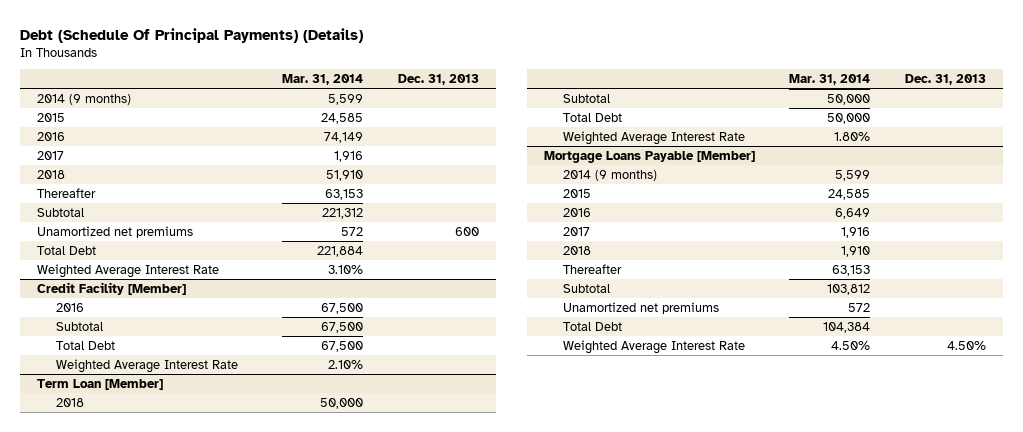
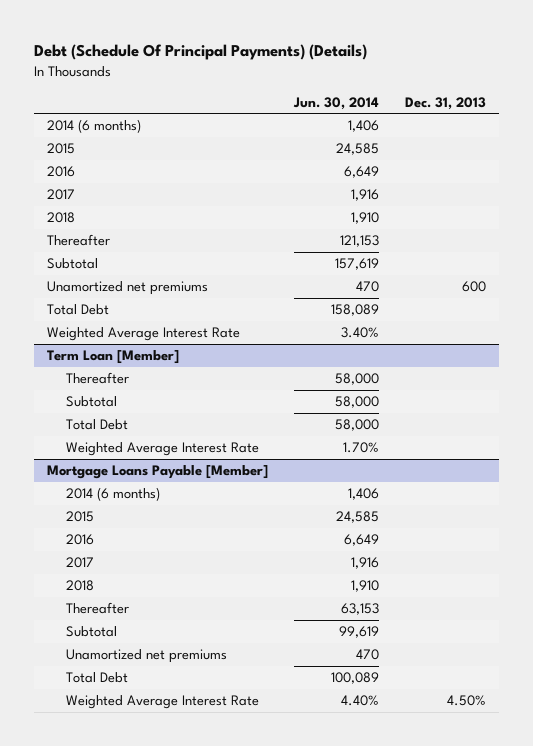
- | Mar. 31, 2014 | Dec. 31, 2013
+ | Jun. 30, 2014 | Dec. 31, 2013
- 2014 (9 months) | 5,599 |
+ 2014 (6 months) | 1,406 |
- Credit Facility [Member]
- 2016 | 67,500 |
- Subtotal | 67,500 |
- Total Debt | 67,500 |
- Weighted Average Interest Rate | 2.10% |
@ Term Loan [Member]
- 2018 | 50,000 |
+ Thereafter | 58,000 |
@ Mortgage Loans Payable [Member]
- 2014 (9 months) | 5,599 |
+ 2014 (6 months) | 1,406 |

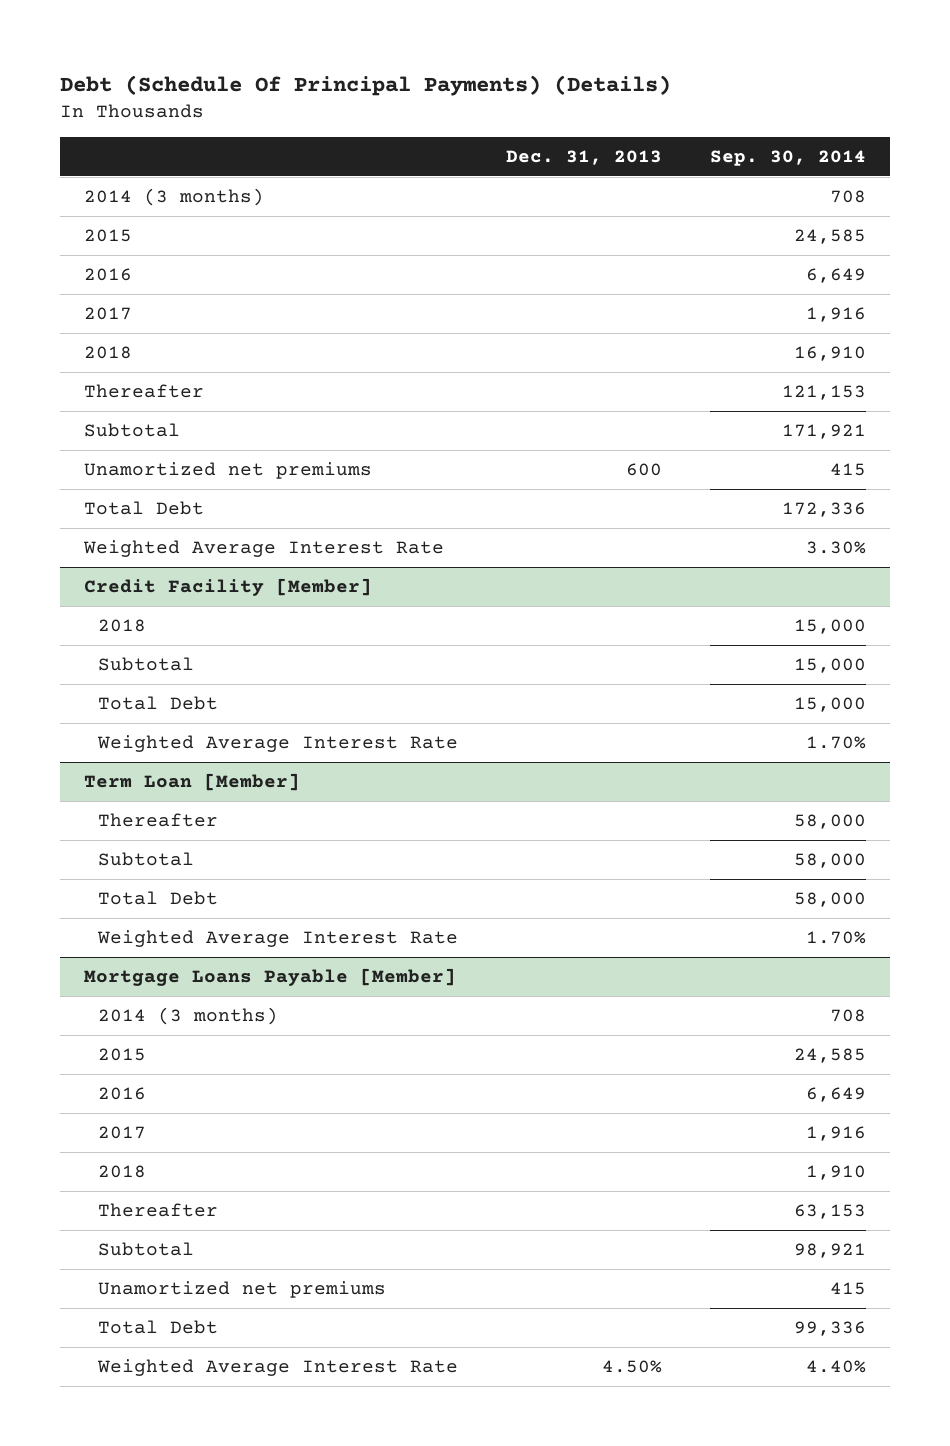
- | Jun. 30, 2014 | Dec. 31, 2013
+ | Dec. 31, 2013 | Sep. 30, 2014
- 2014 (6 months) | 1,406 |
+ 2014 (3 months) | | 708
+ Credit Facility [Member]
+ 2018 | | 15,000
+ Subtotal | | 15,000
+ Total Debt | | 15,000
+ Weighted Average Interest Rate | | 1.70%
@ Mortgage Loans Payable [Member]
- 2014 (6 months) | 1,406 |
+ 2014 (3 months) | | 708

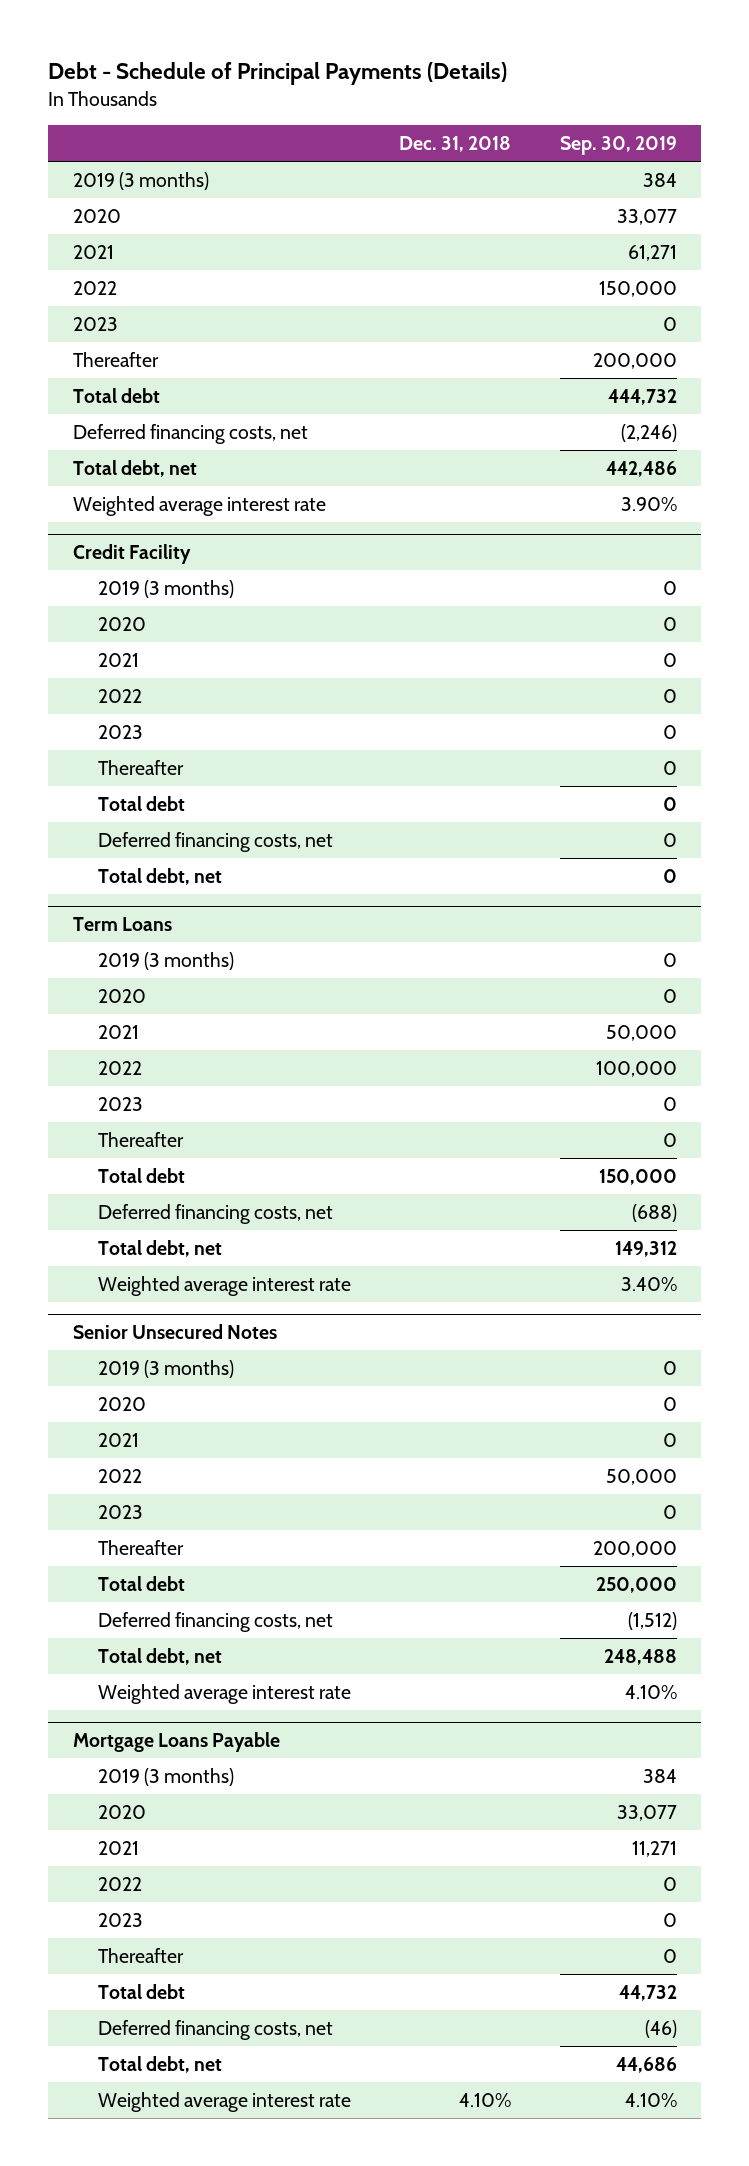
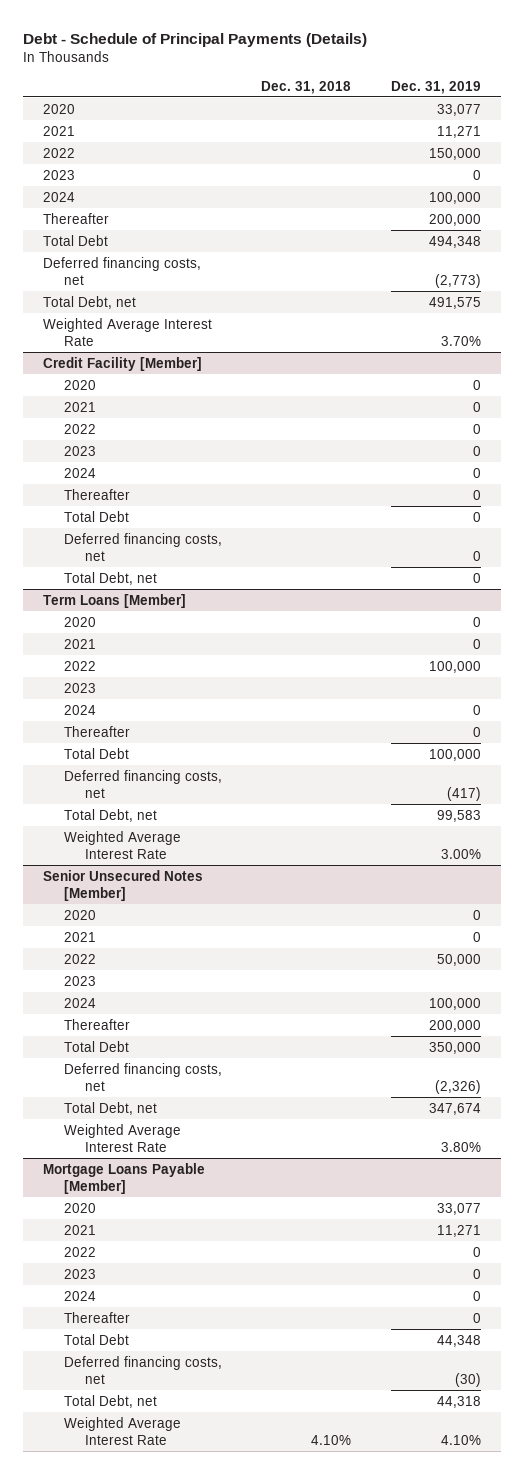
- | Dec. 31, 2018 | Sep. 30, 2019
+ | Dec. 31, 2018 | Dec. 31, 2019
- 2019 (3 months) | | 384
+ 2024 | | 100,000
- Total debt | | 444,732
+ Total Debt | | 494,348
- Total debt, net | | 442,486
- Weighted average interest rate | | 3.90%
- Credit Facility
- 2019 (3 months) | | 0
+ Total Debt, net | | 491,575
+ Weighted Average Interest Rate | | 3.70%
+ Credit Facility [Member]
+ 2024 | | 0
- Total debt | | 0
+ Total Debt | | 0
- Total debt, net | | 0
- Term Loans
- 2019 (3 months) | | 0
+ Total Debt, net | | 0
+ Term Loans [Member]
+ 2024 | | 0
- Total debt | | 150,000
+ Total Debt | | 100,000
- Total debt, net | | 149,312
- Weighted average interest rate | | 3.40%
- Senior Unsecured Notes
- 2019 (3 months) | | 0
+ Total Debt, net | | 99,583
+ Weighted Average Interest Rate | | 3.00%
+ Senior Unsecured Notes [Member]
+ 2024 | | 100,000
- Total debt | | 250,000
+ Total Debt | | 350,000
- Total debt, net | | 248,488
- Weighted average interest rate | | 4.10%
- Mortgage Loans Payable
- 2019 (3 months) | | 384
+ Total Debt, net | | 347,674
+ Weighted Average Interest Rate | | 3.80%
+ Mortgage Loans Payable [Member]
+ 2024 | | 0
- Total debt | | 44,732
+ Total Debt | | 44,348
- Total debt, net | | 44,686
- Weighted average interest rate | 4.10% | 4.10%
+ Total Debt, net | | 44,318
+ Weighted Average Interest Rate | 4.10% | 4.10%

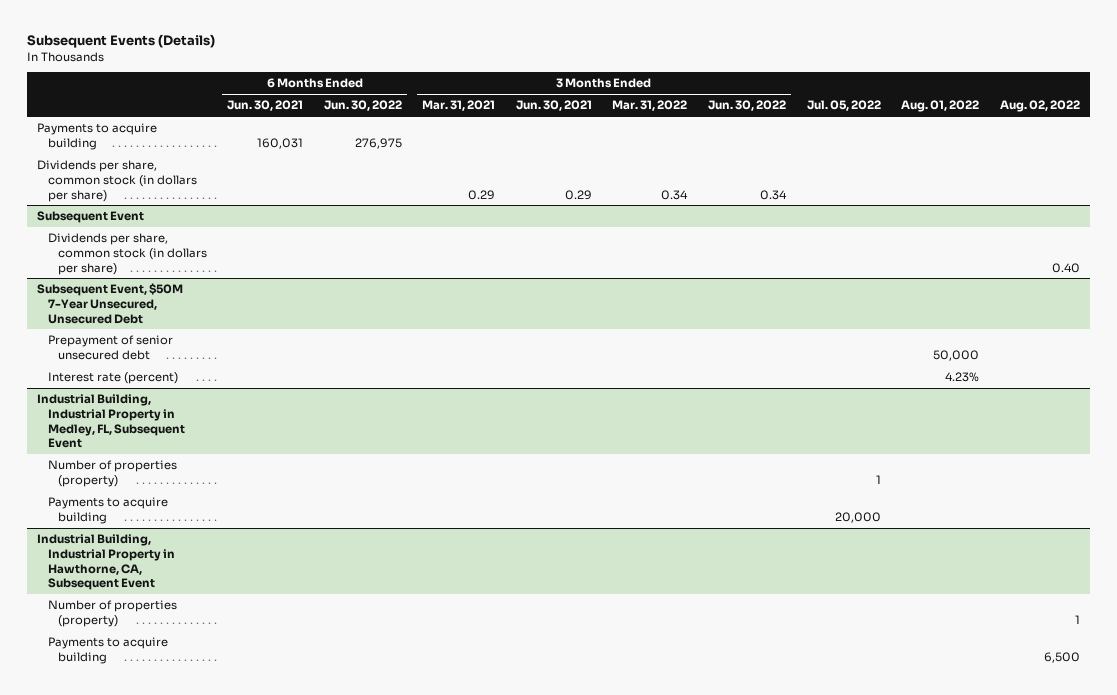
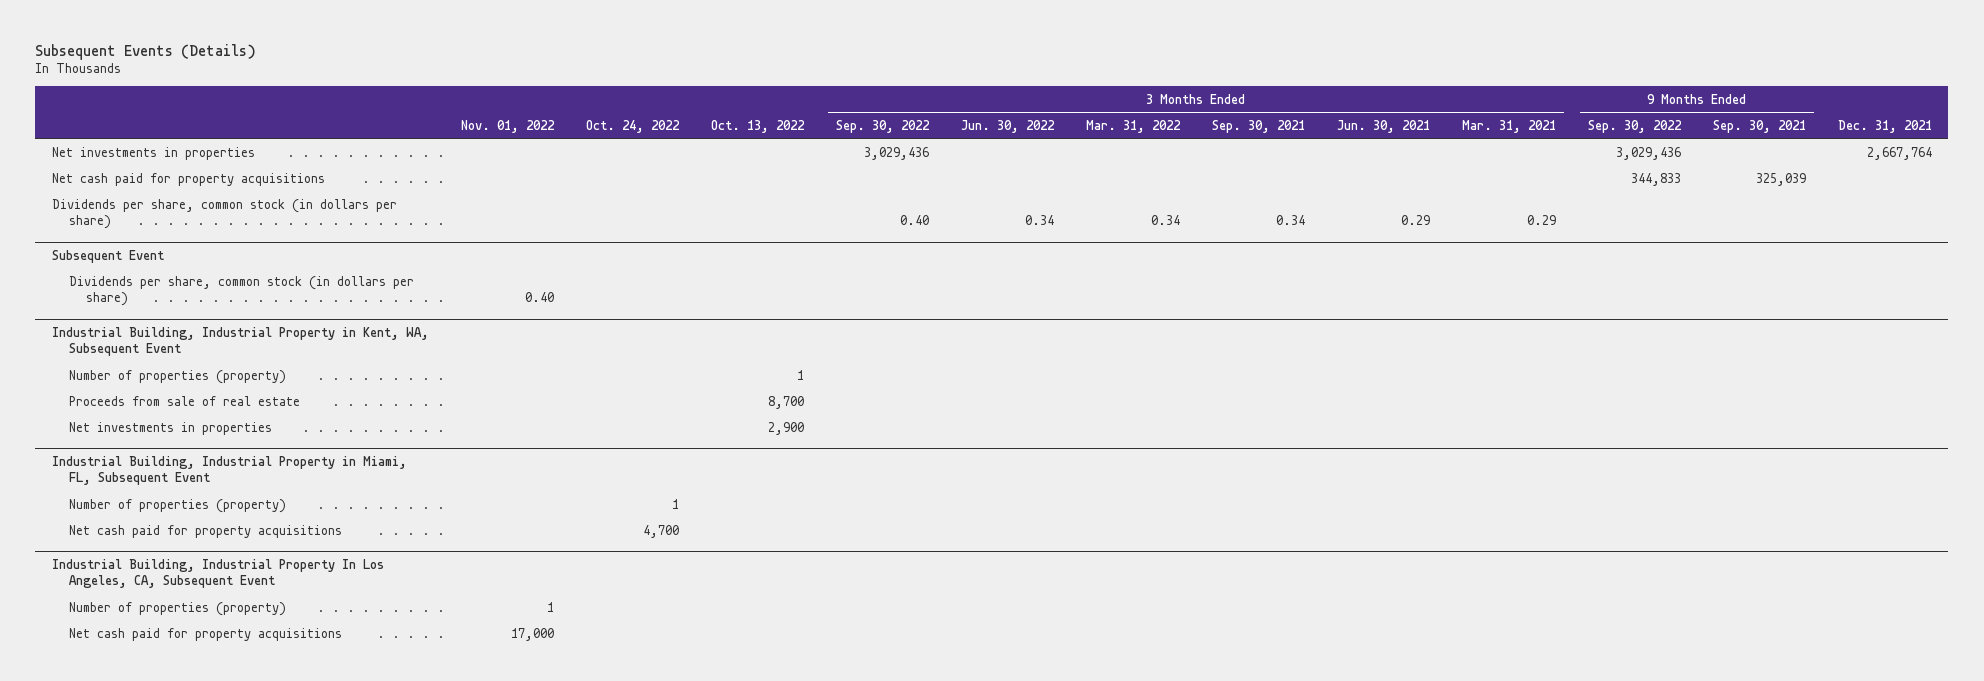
- | 6 Months Ended Jun. 30, 2021 | 6 Months Ended Jun. 30, 2022 | 3 Months Ended Mar. 31, 2021 | 3 Months Ended Jun. 30, 2021 | 3 Months Ended Mar. 31, 2022 | 3 Months Ended Jun. 30, 2022 | Jul. 05, 2022 | Aug. 01, 2022 | Aug. 02, 2022
+ | Nov. 01, 2022 | Oct. 24, 2022 | Oct. 13, 2022 | 3 Months Ended Sep. 30, 2022 | 3 Months Ended Jun. 30, 2022 | 3 Months Ended Mar. 31, 2022 | 3 Months Ended Sep. 30, 2021 | 3 Months Ended Jun. 30, 2021 | 3 Months Ended Mar. 31, 2021 | 9 Months Ended Sep. 30, 2022 | 9 Months Ended Sep. 30, 2021 | Dec. 31, 2021
- Payments to acquire building | 160,031 | 276,975 | | | | | | |
+ Net investments in properties | | | | 3,029,436 | | | | | | 3,029,436 | | 2,667,764
+ Net cash paid for property acquisitions | | | | | | | | | | 344,833 | 325,039 |
- Subsequent Event, $50M 7-Year Unsecured, Unsecured Debt
- Prepayment of senior unsecured debt | | | | | | | | 50,000 |
- Interest rate (percent) | | | | | | | | 4.23% |
- Industrial Building, Industrial Property in Medley, FL, Subsequent Event
+ Industrial Building, Industrial Property in Kent, WA, Subsequent Event
+ Number of properties (property) | | | 1 | | | | | | | | |
+ Proceeds from sale of real estate | | | 8,700 | | | | | | | | |
+ Net investments in properties | | | 2,900 | | | | | | | | |
+ Industrial Building, Industrial Property in Miami, FL, Subsequent Event
- Payments to acquire building | | | | | | | 20,000 | |
- Industrial Building, Industrial Property in Hawthorne, CA, Subsequent Event
+ Net cash paid for property acquisitions | | 4,700 | | | | | | | | | |
+ Industrial Building, Industrial Property In Los Angeles, CA, Subsequent Event
- Payments to acquire building | | | | | | | | | 6,500
+ Net cash paid for property acquisitions | 17,000 | | | | | | | | | | |

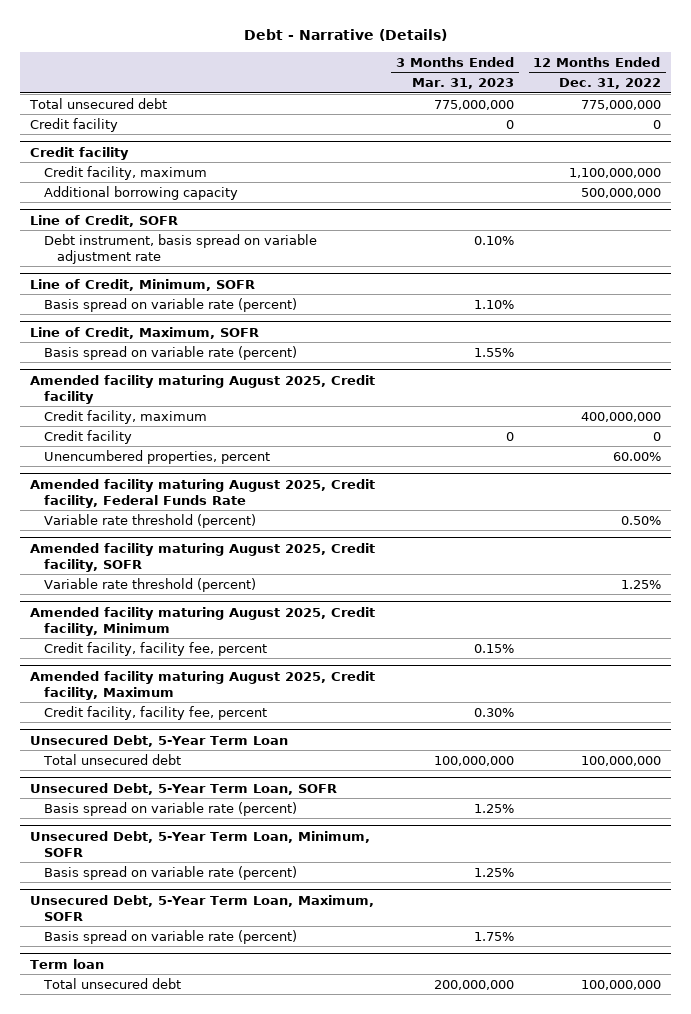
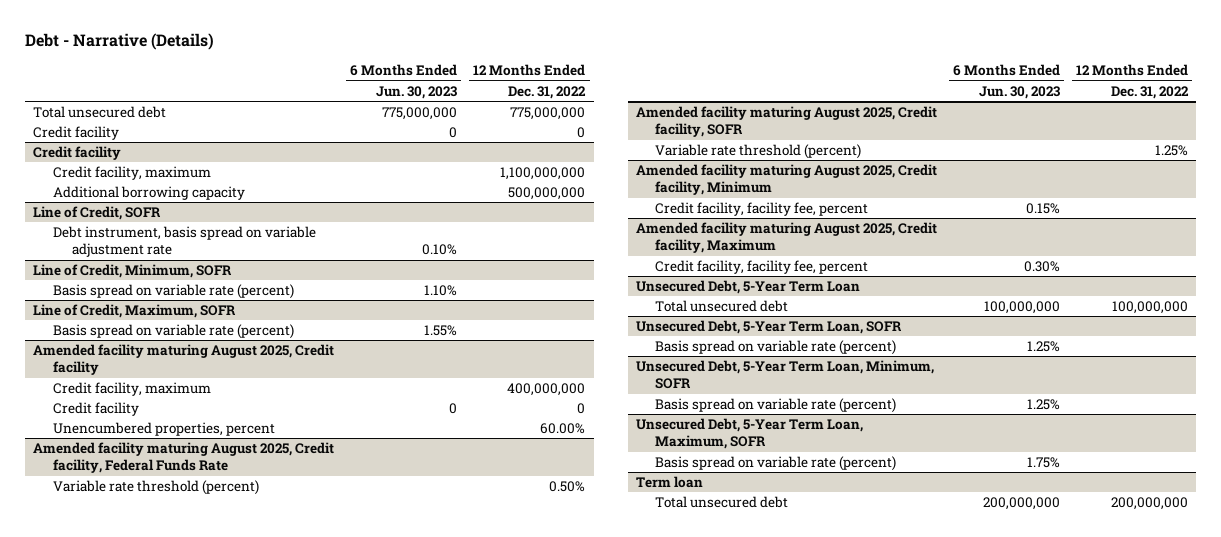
- | 3 Months Ended Mar. 31, 2023 | 12 Months Ended Dec. 31, 2022
+ | 6 Months Ended Jun. 30, 2023 | 12 Months Ended Dec. 31, 2022
@ Term loan
- Total unsecured debt | 200,000,000 | 100,000,000
+ Total unsecured debt | 200,000,000 | 200,000,000

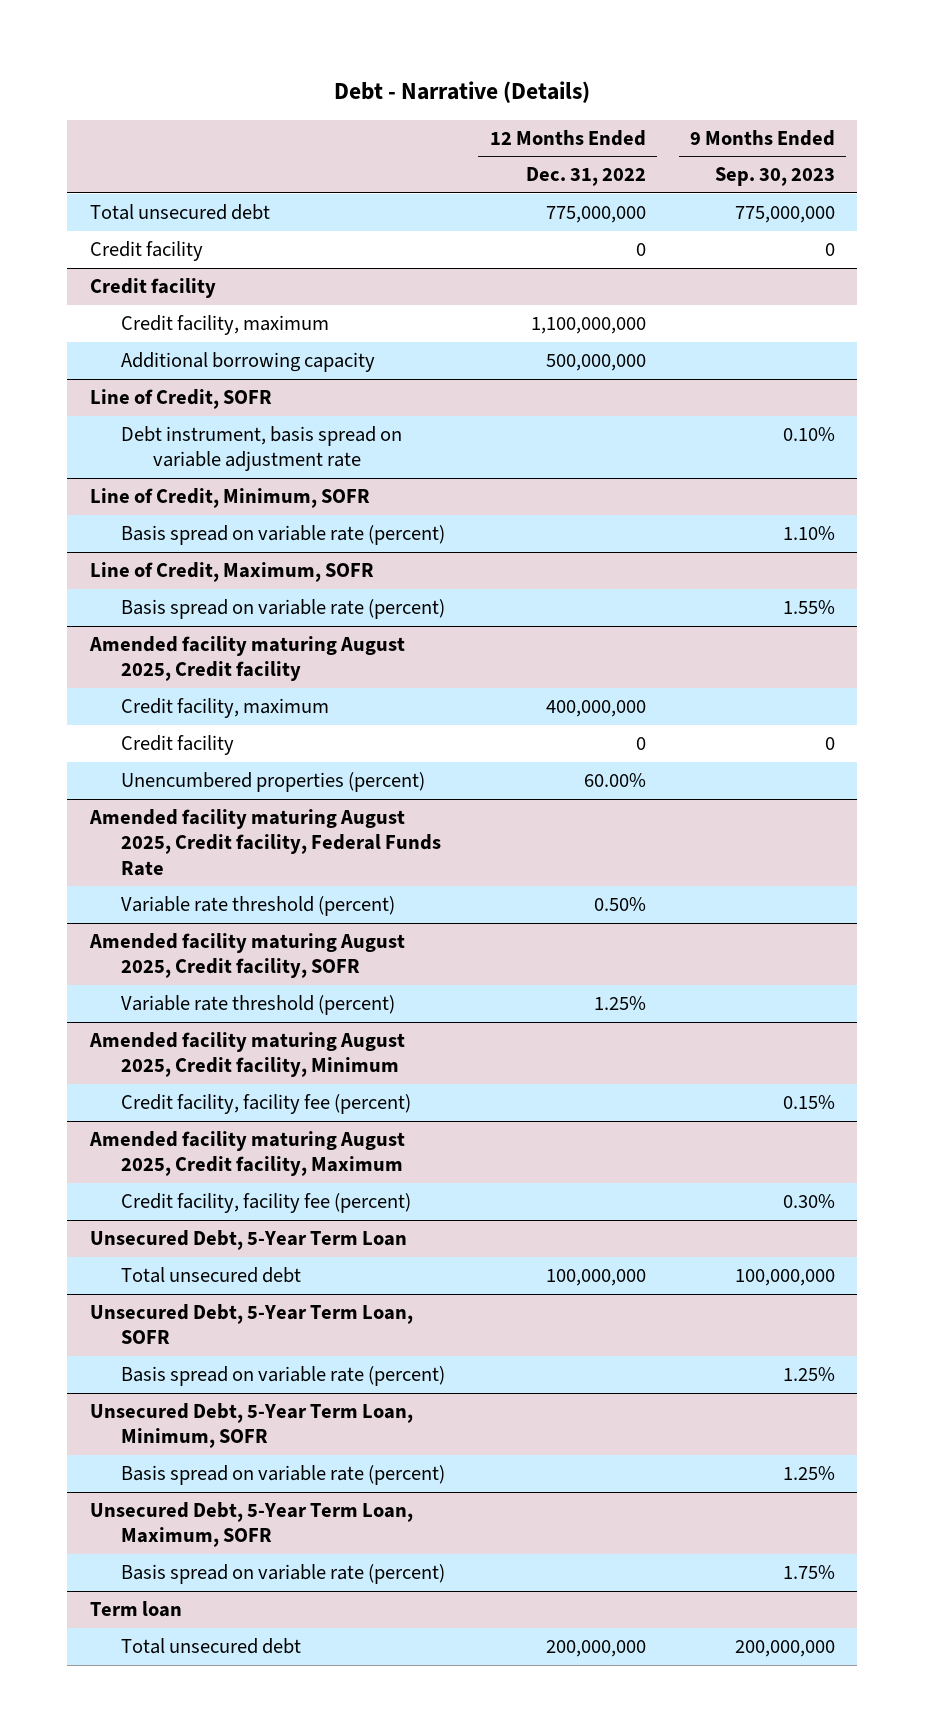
- | 6 Months Ended Jun. 30, 2023 | 12 Months Ended Dec. 31, 2022
+ | 12 Months Ended Dec. 31, 2022 | 9 Months Ended Sep. 30, 2023
@ Amended facility maturing August 2025, Credit facility
- Unencumbered properties, percent | | 60.00%
+ Unencumbered properties (percent) | 60.00% |
@ Amended facility maturing August 2025, Credit facility, Minimum
- Credit facility, facility fee, percent | 0.15% |
+ Credit facility, facility fee (percent) | | 0.15%
@ Amended facility maturing August 2025, Credit facility, Maximum
- Credit facility, facility fee, percent | 0.30% |
+ Credit facility, facility fee (percent) | | 0.30%

